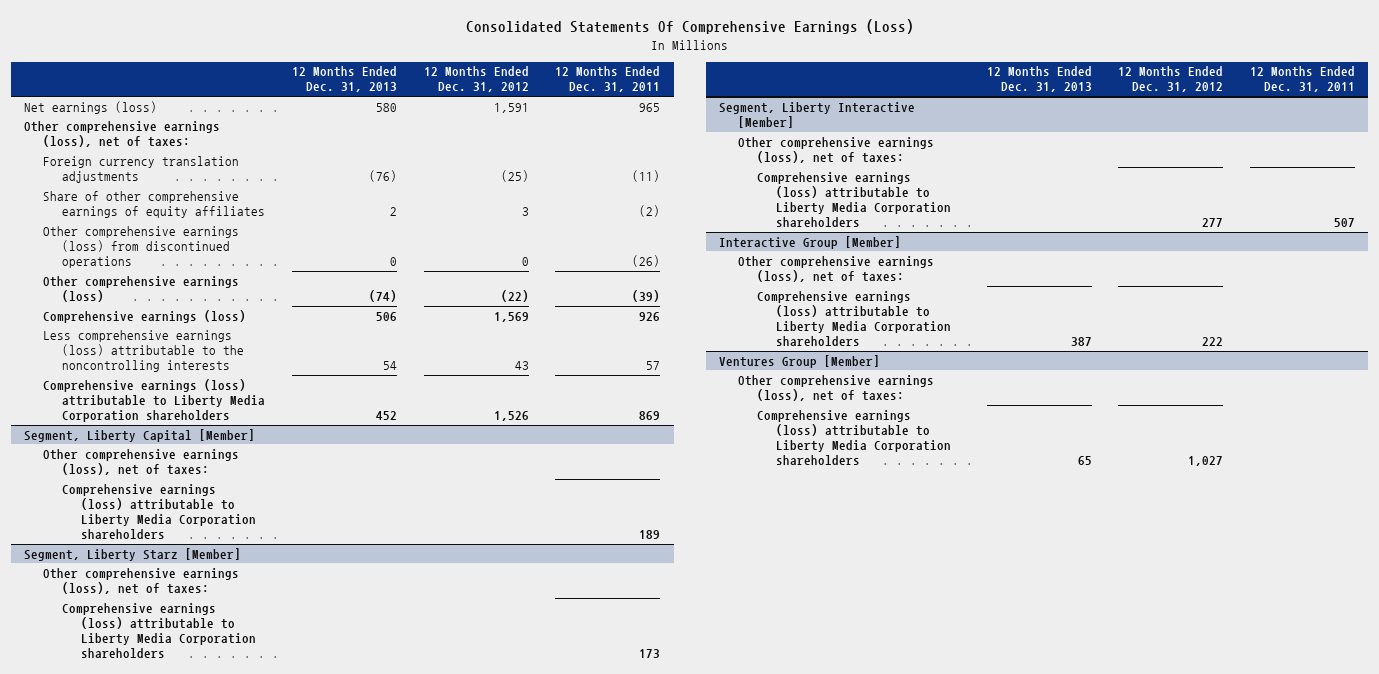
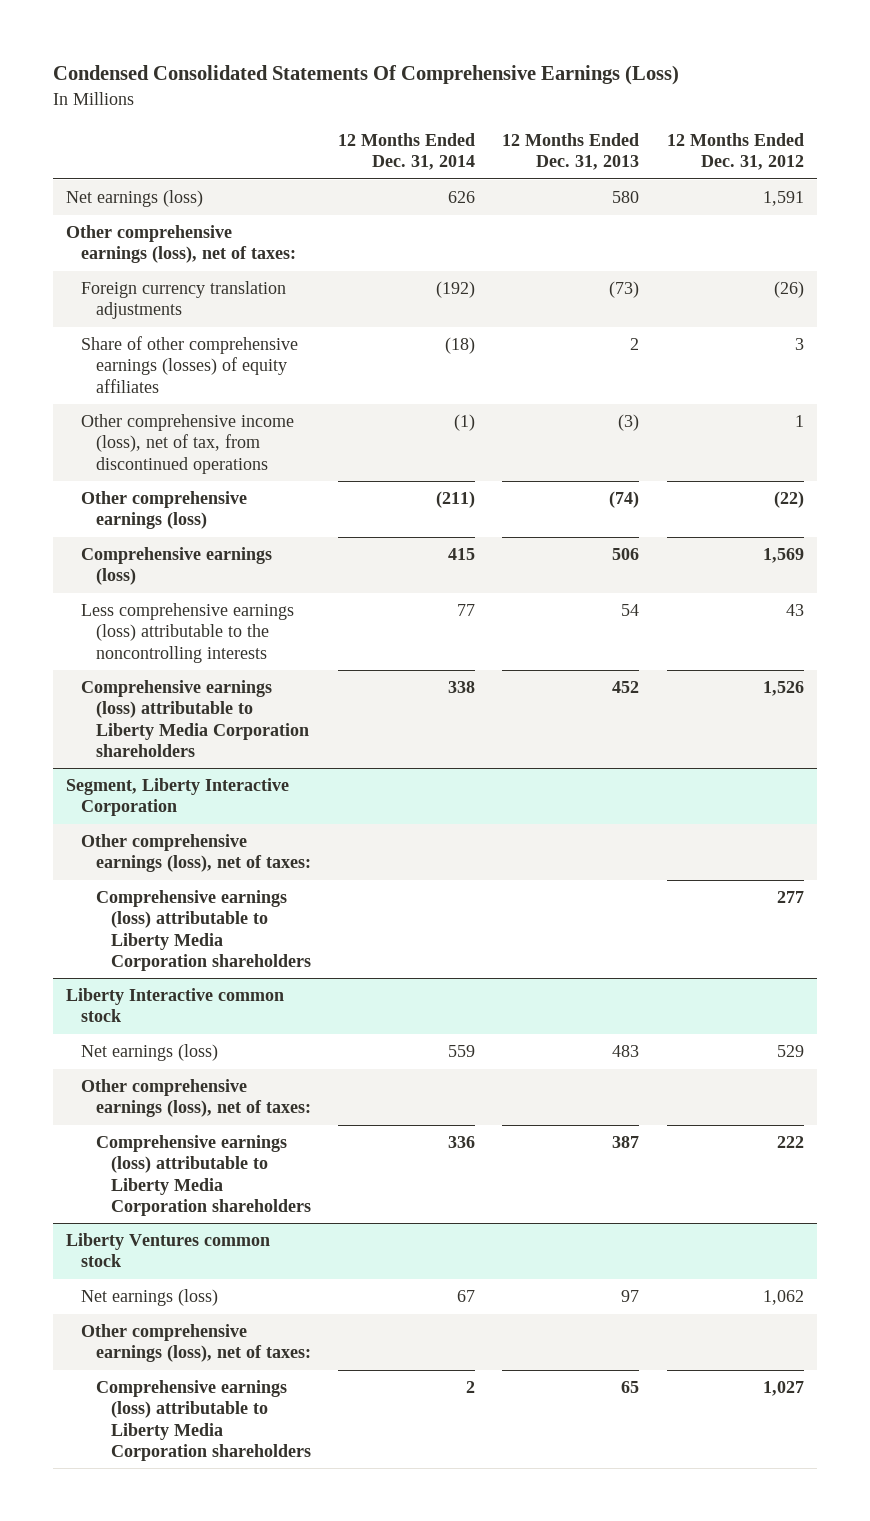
- Consolidated Statements Of Comprehensive Earnings (Loss)
+ Condensed Consolidated Statements Of Comprehensive Earnings (Loss)
- | 12 Months Ended Dec. 31, 2013 | 12 Months Ended Dec. 31, 2012 | 12 Months Ended Dec. 31, 2011
+ | 12 Months Ended Dec. 31, 2014 | 12 Months Ended Dec. 31, 2013 | 12 Months Ended Dec. 31, 2012
- Foreign currency translation adjustments | (76) | (25) | (11)
- Share of other comprehensive earnings of equity affiliates | 2 | 3 | (2)
- Other comprehensive earnings (loss) from discontinued operations | 0 | 0 | (26)
+ Foreign currency translation adjustments | (192) | (73) | (26)
+ Share of other comprehensive earnings (losses) of equity affiliates | (18) | 2 | 3
+ Other comprehensive income (loss), net of tax, from discontinued operations | (1) | (3) | 1
- Segment, Liberty Capital [Member]
- Other comprehensive earnings (loss), net of taxes:
- Comprehensive earnings (loss) attributable to Liberty Media Corporation shareholders | | | 189
- Segment, Liberty Starz [Member]
- Other comprehensive earnings (loss), net of taxes:
- Comprehensive earnings (loss) attributable to Liberty Media Corporation shareholders | | | 173
- Segment, Liberty Interactive [Member]
+ Segment, Liberty Interactive Corporation
- Interactive Group [Member]
+ Liberty Interactive common stock
+ Net earnings (loss) | 559 | 483 | 529
- Ventures Group [Member]
+ Liberty Ventures common stock
+ Net earnings (loss) | 67 | 97 | 1,062

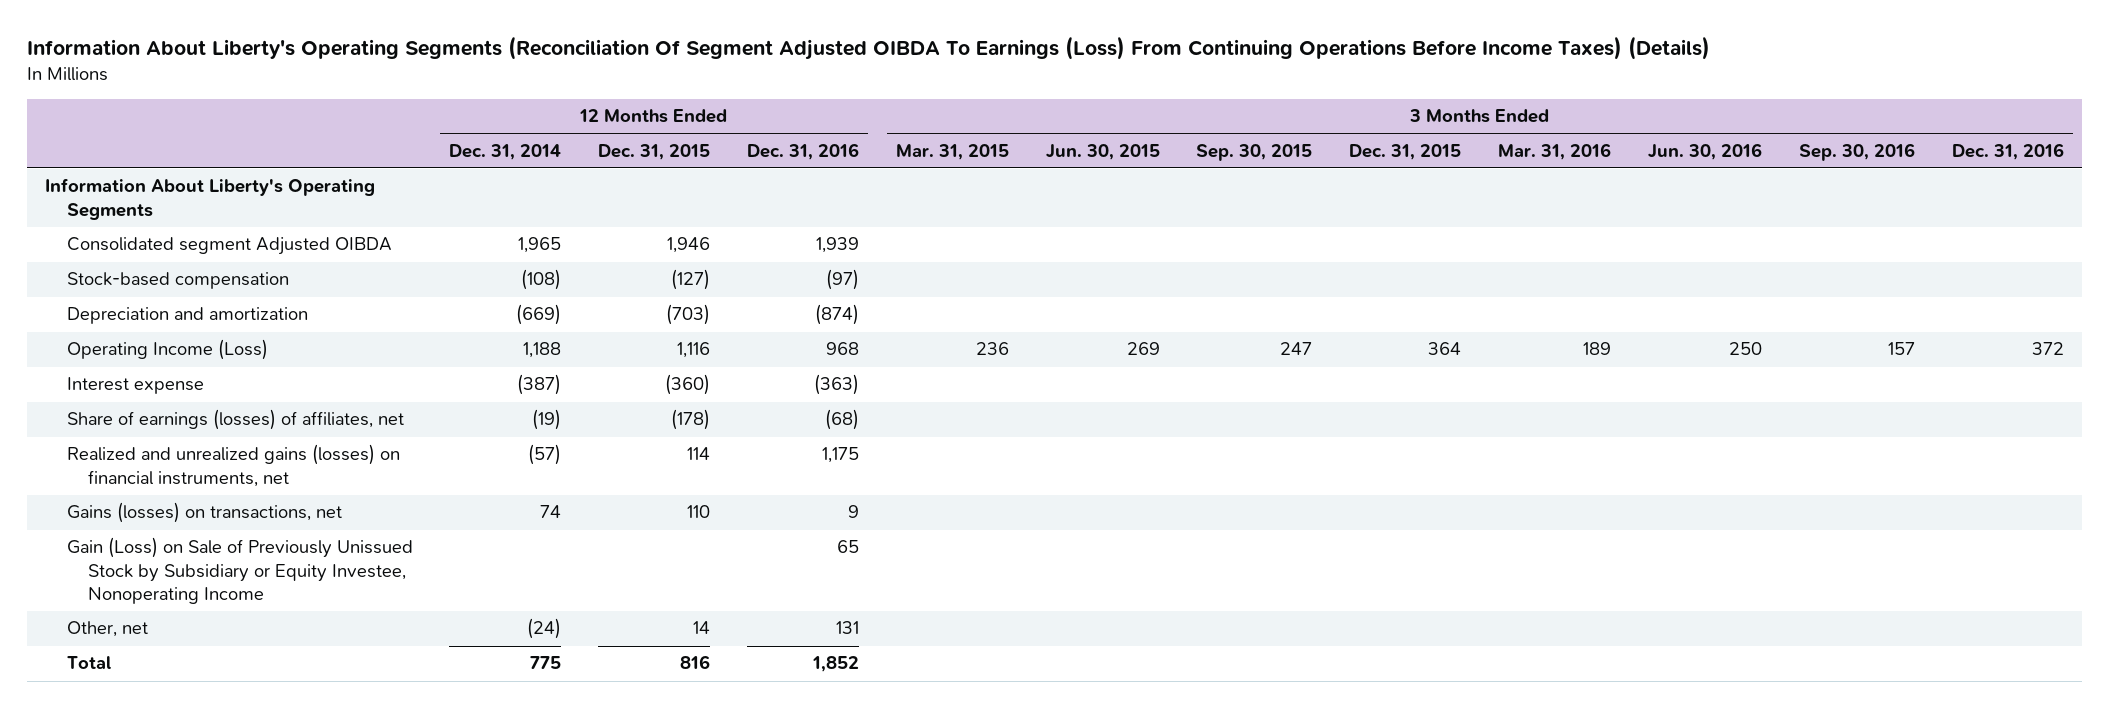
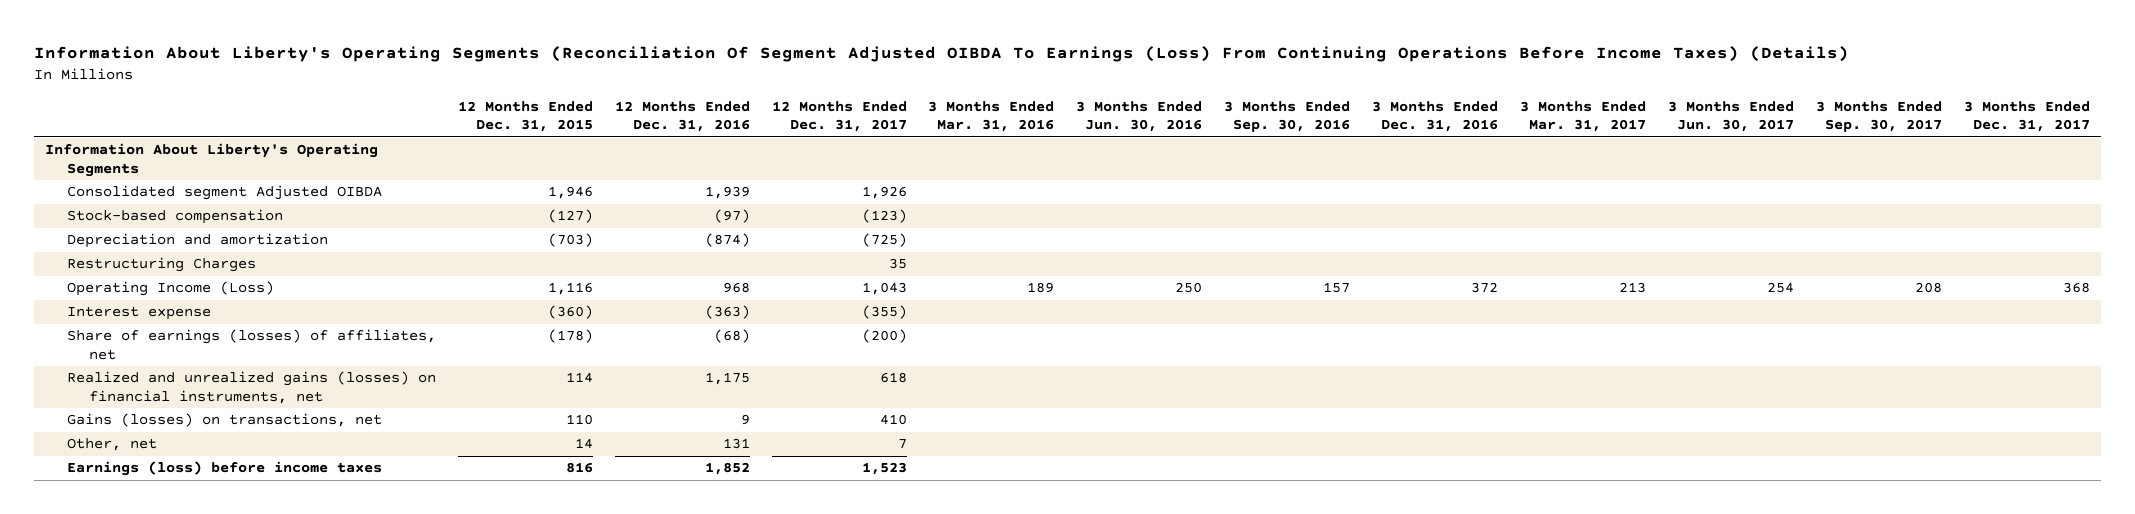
- | 12 Months Ended Dec. 31, 2014 | 12 Months Ended Dec. 31, 2015 | 12 Months Ended Dec. 31, 2016 | 3 Months Ended Mar. 31, 2015 | 3 Months Ended Jun. 30, 2015 | 3 Months Ended Sep. 30, 2015 | 3 Months Ended Dec. 31, 2015 | 3 Months Ended Mar. 31, 2016 | 3 Months Ended Jun. 30, 2016 | 3 Months Ended Sep. 30, 2016 | 3 Months Ended Dec. 31, 2016
+ | 12 Months Ended Dec. 31, 2015 | 12 Months Ended Dec. 31, 2016 | 12 Months Ended Dec. 31, 2017 | 3 Months Ended Mar. 31, 2016 | 3 Months Ended Jun. 30, 2016 | 3 Months Ended Sep. 30, 2016 | 3 Months Ended Dec. 31, 2016 | 3 Months Ended Mar. 31, 2017 | 3 Months Ended Jun. 30, 2017 | 3 Months Ended Sep. 30, 2017 | 3 Months Ended Dec. 31, 2017
+ Restructuring Charges | | | 35 | | | | | | | |
- Gain (Loss) on Sale of Previously Unissued Stock by Subsidiary or Equity Investee, Nonoperating Income | | | 65 | | | | | | | |
- Total | 775 | 816 | 1,852 | | | | | | | |
+ Earnings (loss) before income taxes | 816 | 1,852 | 1,523 | | | | | | | |

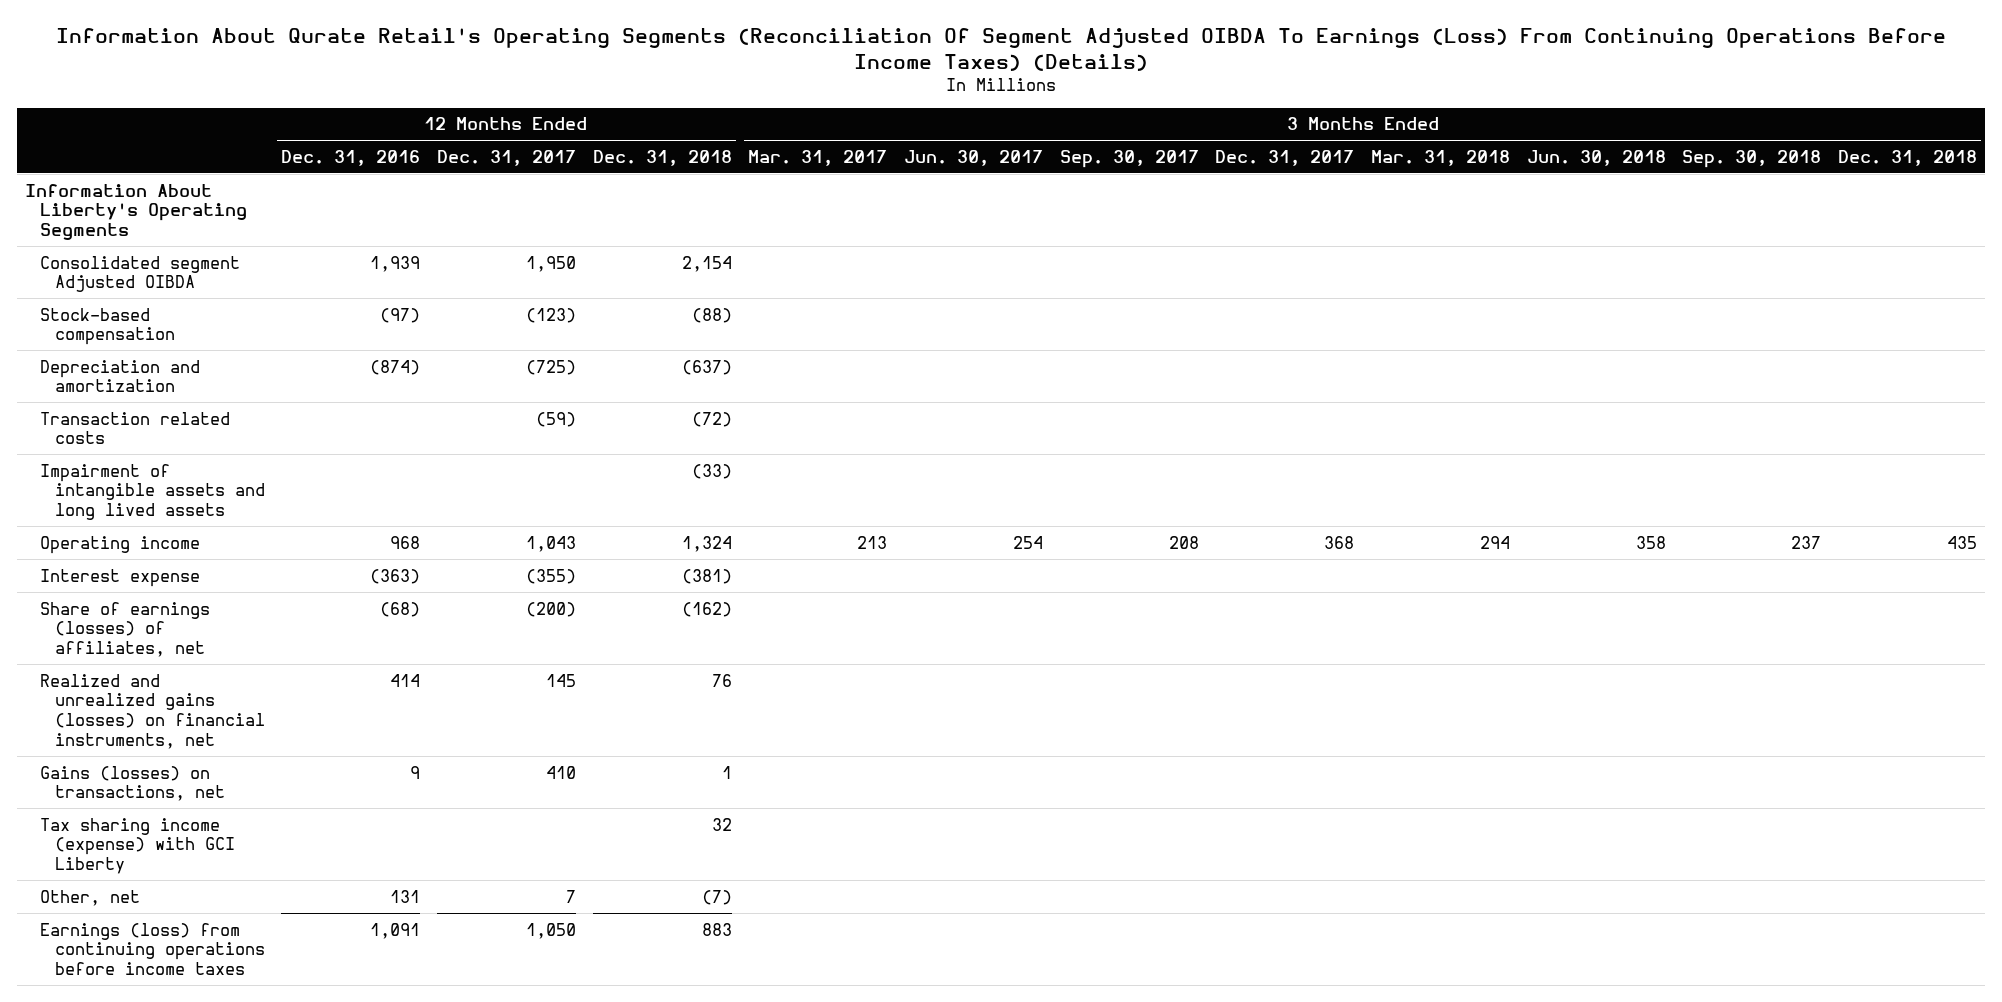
- Information About Liberty's Operating Segments (Reconciliation Of Segment Adjusted OIBDA To Earnings (Loss) From Continuing Operations Before Income Taxes) (Details)
+ Information About Qurate Retail's Operating Segments (Reconciliation Of Segment Adjusted OIBDA To Earnings (Loss) From Continuing Operations Before Income Taxes) (Details)
- | 12 Months Ended Dec. 31, 2015 | 12 Months Ended Dec. 31, 2016 | 12 Months Ended Dec. 31, 2017 | 3 Months Ended Mar. 31, 2016 | 3 Months Ended Jun. 30, 2016 | 3 Months Ended Sep. 30, 2016 | 3 Months Ended Dec. 31, 2016 | 3 Months Ended Mar. 31, 2017 | 3 Months Ended Jun. 30, 2017 | 3 Months Ended Sep. 30, 2017 | 3 Months Ended Dec. 31, 2017
+ | 12 Months Ended Dec. 31, 2016 | 12 Months Ended Dec. 31, 2017 | 12 Months Ended Dec. 31, 2018 | 3 Months Ended Mar. 31, 2017 | 3 Months Ended Jun. 30, 2017 | 3 Months Ended Sep. 30, 2017 | 3 Months Ended Dec. 31, 2017 | 3 Months Ended Mar. 31, 2018 | 3 Months Ended Jun. 30, 2018 | 3 Months Ended Sep. 30, 2018 | 3 Months Ended Dec. 31, 2018
- Consolidated segment Adjusted OIBDA | 1,946 | 1,939 | 1,926 | | | | | | | |
+ Consolidated segment Adjusted OIBDA | 1,939 | 1,950 | 2,154 | | | | | | | |
- Restructuring Charges | | | 35 | | | | | | | |
- Operating Income (Loss) | 1,116 | 968 | 1,043 | 189 | 250 | 157 | 372 | 213 | 254 | 208 | 368
+ Transaction related costs | | (59) | (72) | | | | | | | |
+ Impairment of intangible assets and long lived assets | | | (33) | | | | | | | |
+ Operating income | 968 | 1,043 | 1,324 | 213 | 254 | 208 | 368 | 294 | 358 | 237 | 435
- Realized and unrealized gains (losses) on financial instruments, net | 114 | 1,175 | 618 | | | | | | | |
+ Realized and unrealized gains (losses) on financial instruments, net | 414 | 145 | 76 | | | | | | | |
+ Tax sharing income (expense) with GCI Liberty | | | 32 | | | | | | | |
- Earnings (loss) before income taxes | 816 | 1,852 | 1,523 | | | | | | | |
+ Earnings (loss) from continuing operations before income taxes | 1,091 | 1,050 | 883 | | | | | | | |

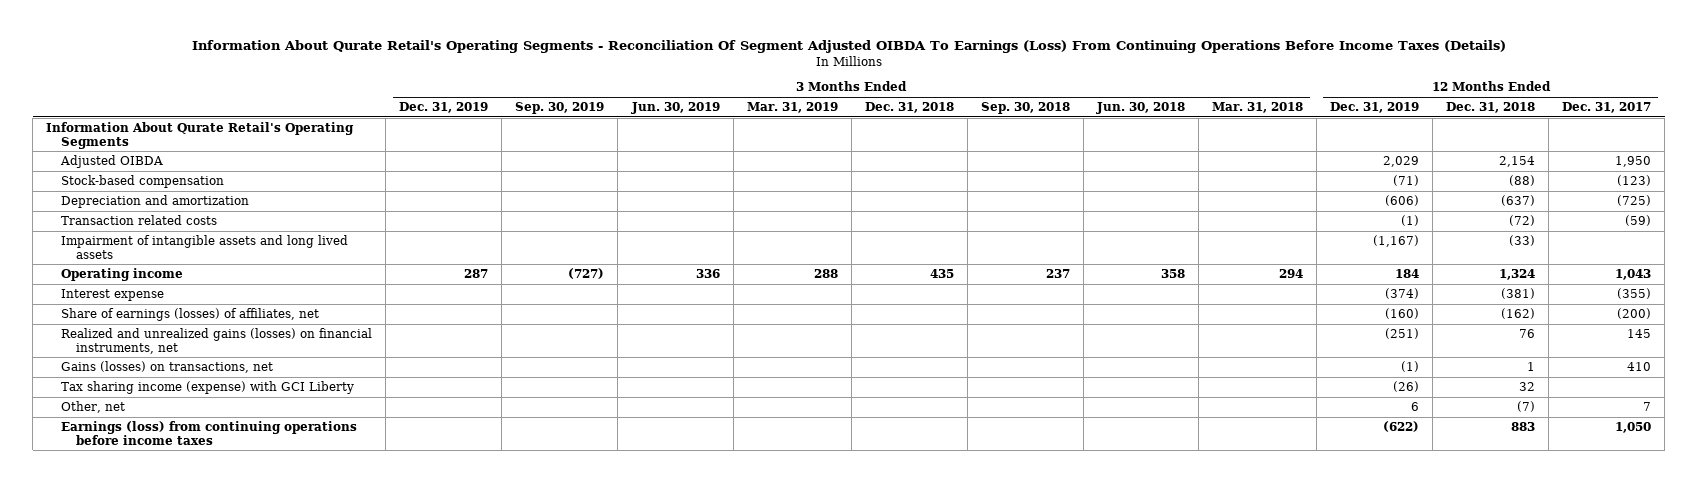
- Information About Qurate Retail's Operating Segments (Reconciliation Of Segment Adjusted OIBDA To Earnings (Loss) From Continuing Operations Before Income Taxes) (Details)
+ Information About Qurate Retail's Operating Segments - Reconciliation Of Segment Adjusted OIBDA To Earnings (Loss) From Continuing Operations Before Income Taxes (Details)
- | 12 Months Ended Dec. 31, 2016 | 12 Months Ended Dec. 31, 2017 | 12 Months Ended Dec. 31, 2018 | 3 Months Ended Mar. 31, 2017 | 3 Months Ended Jun. 30, 2017 | 3 Months Ended Sep. 30, 2017 | 3 Months Ended Dec. 31, 2017 | 3 Months Ended Mar. 31, 2018 | 3 Months Ended Jun. 30, 2018 | 3 Months Ended Sep. 30, 2018 | 3 Months Ended Dec. 31, 2018
+ | 3 Months Ended Dec. 31, 2019 | 3 Months Ended Sep. 30, 2019 | 3 Months Ended Jun. 30, 2019 | 3 Months Ended Mar. 31, 2019 | 3 Months Ended Dec. 31, 2018 | 3 Months Ended Sep. 30, 2018 | 3 Months Ended Jun. 30, 2018 | 3 Months Ended Mar. 31, 2018 | 12 Months Ended Dec. 31, 2019 | 12 Months Ended Dec. 31, 2018 | 12 Months Ended Dec. 31, 2017
- Information About Liberty's Operating Segments
- Consolidated segment Adjusted OIBDA | 1,939 | 1,950 | 2,154 | | | | | | | |
+ Information About Qurate Retail's Operating Segments
+ Adjusted OIBDA | | | | | | | | | 2,029 | 2,154 | 1,950

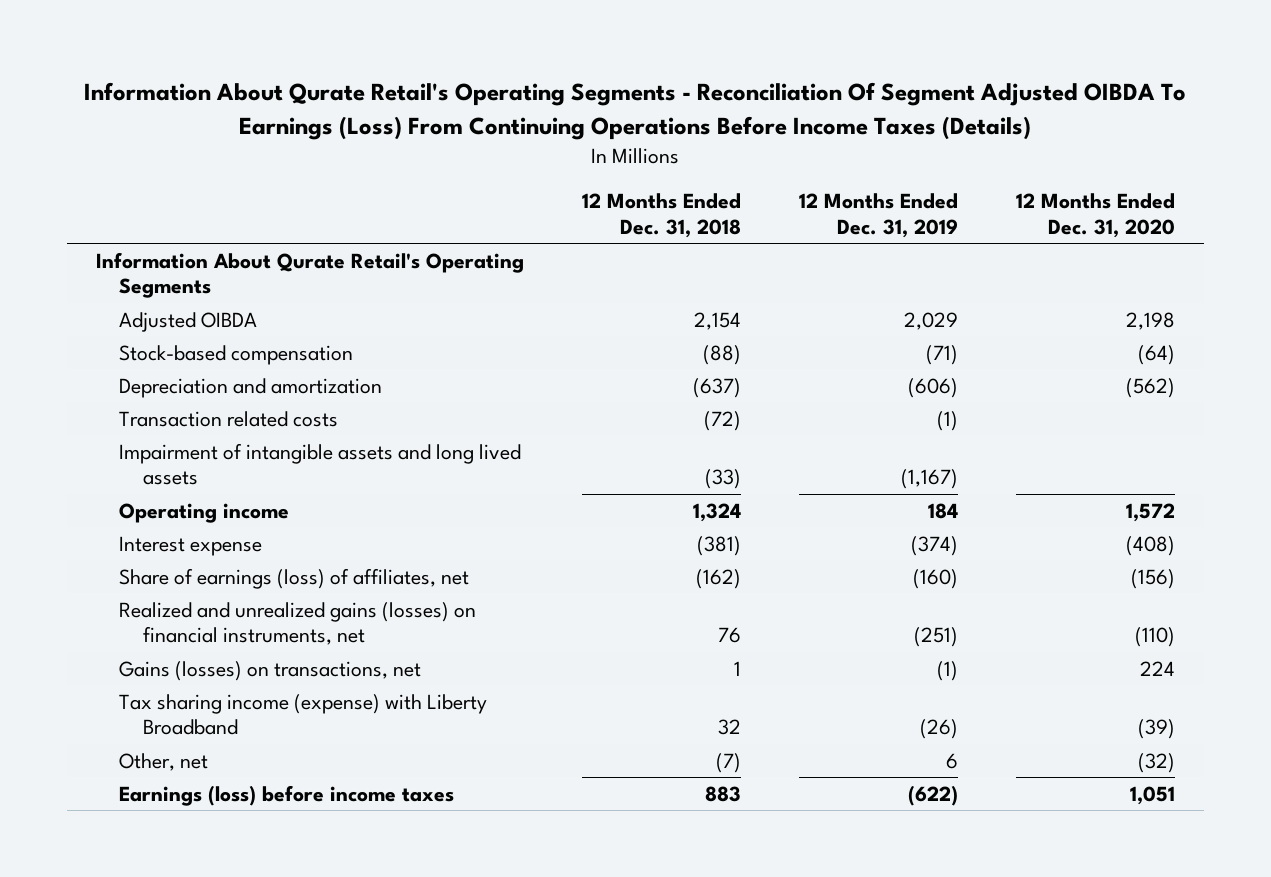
- | 3 Months Ended Dec. 31, 2019 | 3 Months Ended Sep. 30, 2019 | 3 Months Ended Jun. 30, 2019 | 3 Months Ended Mar. 31, 2019 | 3 Months Ended Dec. 31, 2018 | 3 Months Ended Sep. 30, 2018 | 3 Months Ended Jun. 30, 2018 | 3 Months Ended Mar. 31, 2018 | 12 Months Ended Dec. 31, 2019 | 12 Months Ended Dec. 31, 2018 | 12 Months Ended Dec. 31, 2017
+ | 12 Months Ended Dec. 31, 2018 | 12 Months Ended Dec. 31, 2019 | 12 Months Ended Dec. 31, 2020
- Share of earnings (losses) of affiliates, net | | | | | | | | | (160) | (162) | (200)
+ Share of earnings (loss) of affiliates, net | (162) | (160) | (156)
- Tax sharing income (expense) with GCI Liberty | | | | | | | | | (26) | 32 |
+ Tax sharing income (expense) with Liberty Broadband | 32 | (26) | (39)
- Earnings (loss) from continuing operations before income taxes | | | | | | | | | (622) | 883 | 1,050
+ Earnings (loss) before income taxes | 883 | (622) | 1,051

